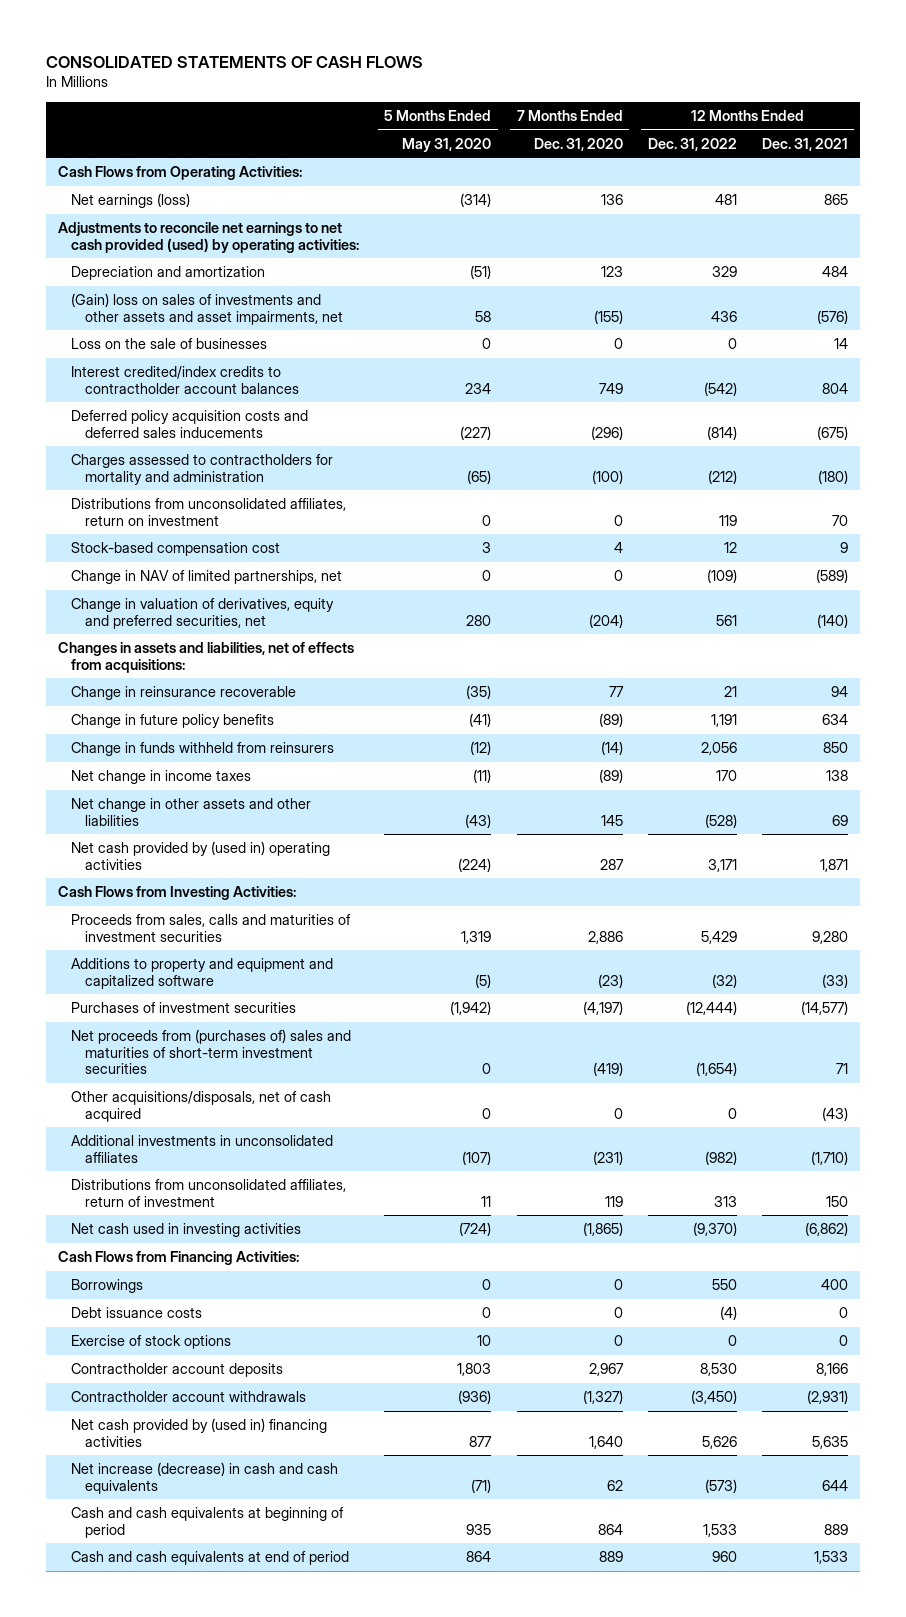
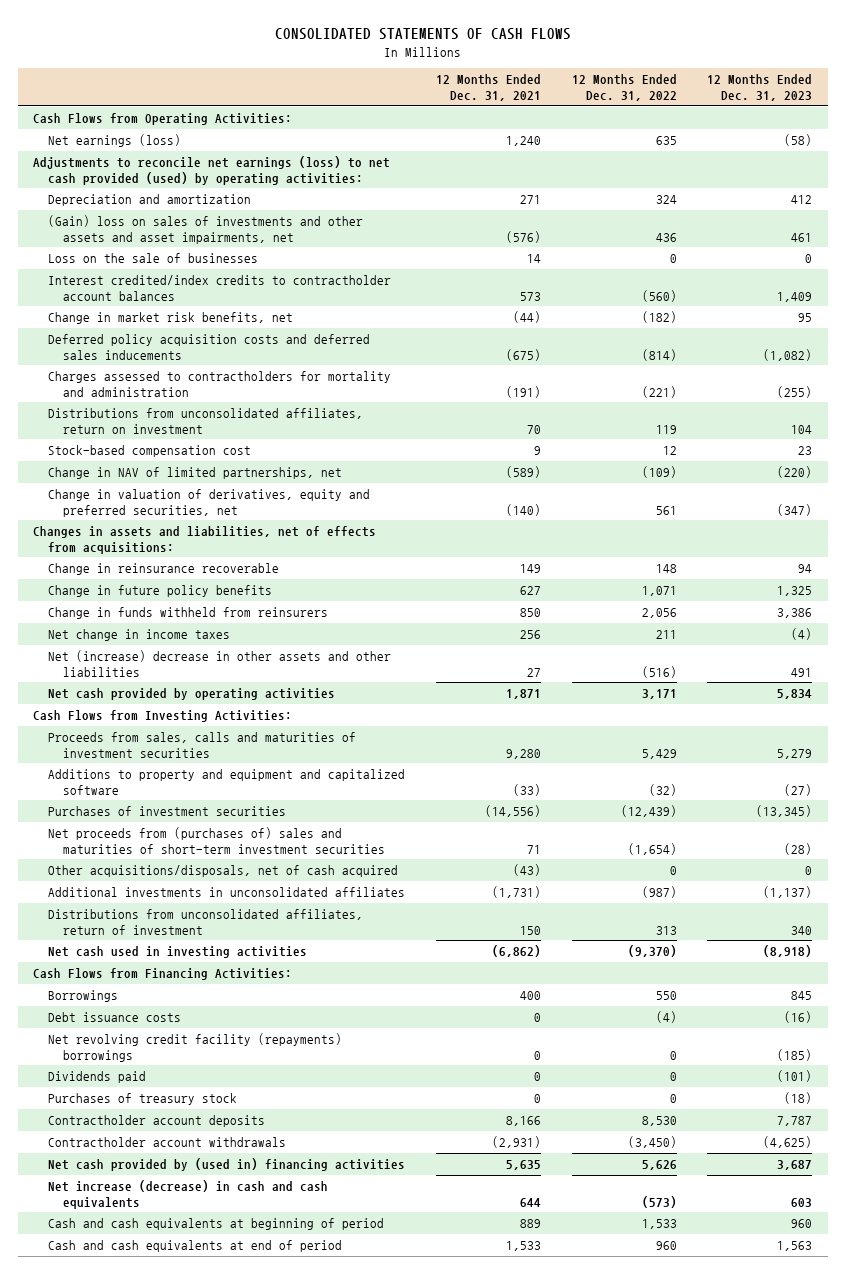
- | 5 Months Ended May 31, 2020 | 7 Months Ended Dec. 31, 2020 | 12 Months Ended Dec. 31, 2022 | 12 Months Ended Dec. 31, 2021
+ | 12 Months Ended Dec. 31, 2021 | 12 Months Ended Dec. 31, 2022 | 12 Months Ended Dec. 31, 2023
- Net earnings (loss) | (314) | 136 | 481 | 865
- Adjustments to reconcile net earnings to net cash provided (used) by operating activities:
- Depreciation and amortization | (51) | 123 | 329 | 484
+ Net earnings (loss) | 1,240 | 635 | (58)
+ Adjustments to reconcile net earnings (loss) to net cash provided (used) by operating activities:
+ Depreciation and amortization | 271 | 324 | 412
- Interest credited/index credits to contractholder account balances | 234 | 749 | (542) | 804
+ Interest credited/index credits to contractholder account balances | 573 | (560) | 1,409
+ Change in market risk benefits, net | (44) | (182) | 95
- Charges assessed to contractholders for mortality and administration | (65) | (100) | (212) | (180)
+ Charges assessed to contractholders for mortality and administration | (191) | (221) | (255)
- Change in reinsurance recoverable | (35) | 77 | 21 | 94
- Change in future policy benefits | (41) | (89) | 1,191 | 634
+ Change in reinsurance recoverable | 149 | 148 | 94
+ Change in future policy benefits | 627 | 1,071 | 1,325
- Net change in income taxes | (11) | (89) | 170 | 138
- Net change in other assets and other liabilities | (43) | 145 | (528) | 69
- Net cash provided by (used in) operating activities | (224) | 287 | 3,171 | 1,871
+ Net change in income taxes | 256 | 211 | (4)
+ Net (increase) decrease in other assets and other liabilities | 27 | (516) | 491
+ Net cash provided by operating activities | 1,871 | 3,171 | 5,834
- Purchases of investment securities | (1,942) | (4,197) | (12,444) | (14,577)
+ Purchases of investment securities | (14,556) | (12,439) | (13,345)
- Additional investments in unconsolidated affiliates | (107) | (231) | (982) | (1,710)
+ Additional investments in unconsolidated affiliates | (1,731) | (987) | (1,137)
- Exercise of stock options | 10 | 0 | 0 | 0
+ Net revolving credit facility (repayments) borrowings | 0 | 0 | (185)
+ Dividends paid | 0 | 0 | (101)
+ Purchases of treasury stock | 0 | 0 | (18)

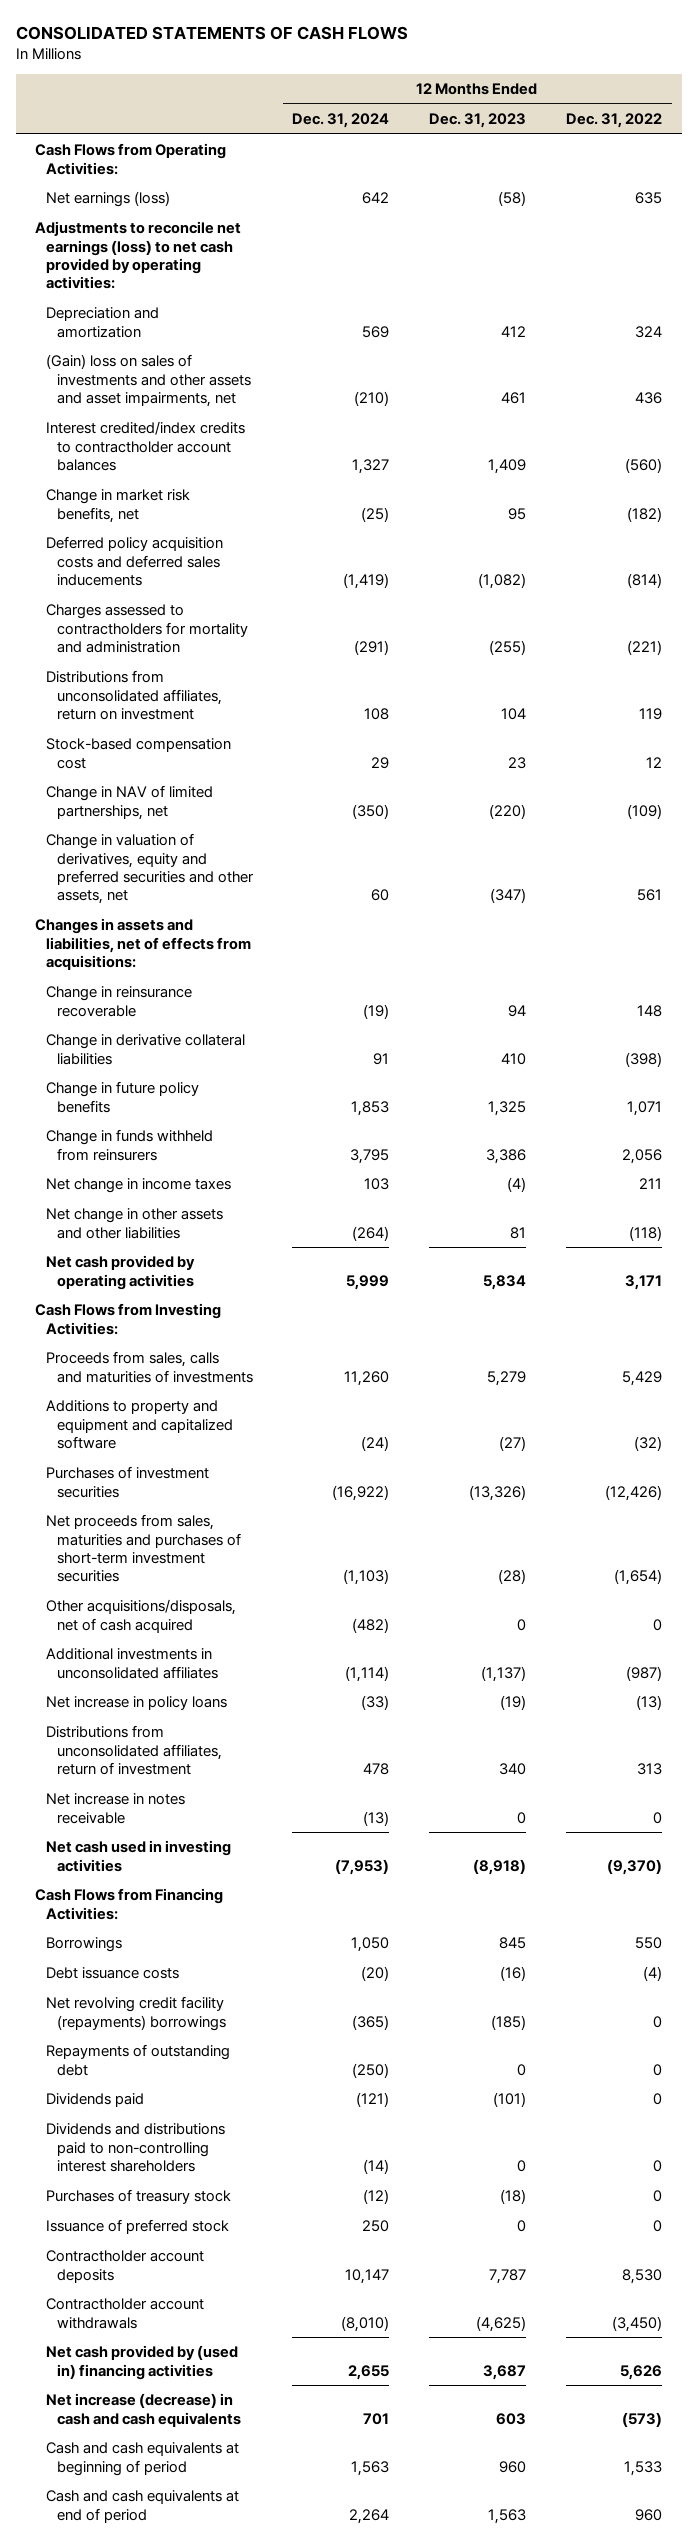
- | 12 Months Ended Dec. 31, 2021 | 12 Months Ended Dec. 31, 2022 | 12 Months Ended Dec. 31, 2023
+ | 12 Months Ended Dec. 31, 2024 | 12 Months Ended Dec. 31, 2023 | 12 Months Ended Dec. 31, 2022
- Adjustments to reconcile net earnings (loss) to net cash provided (used) by operating activities:
+ Adjustments to reconcile net earnings (loss) to net cash provided by operating activities:
- Loss on the sale of businesses | 14 | 0 | 0
- Change in valuation of derivatives, equity and preferred securities, net | (140) | 561 | (347)
+ Change in valuation of derivatives, equity and preferred securities and other assets, net | 60 | (347) | 561
+ Change in derivative collateral liabilities | 91 | 410 | (398)
- Net (increase) decrease in other assets and other liabilities | 27 | (516) | 491
+ Net change in other assets and other liabilities | (264) | 81 | (118)
- Proceeds from sales, calls and maturities of investment securities | 9,280 | 5,429 | 5,279
+ Proceeds from sales, calls and maturities of investments | 11,260 | 5,279 | 5,429
- Purchases of investment securities | (14,556) | (12,439) | (13,345)
- Net proceeds from (purchases of) sales and maturities of short-term investment securities | 71 | (1,654) | (28)
+ Purchases of investment securities | (16,922) | (13,326) | (12,426)
+ Net proceeds from sales, maturities and purchases of short-term investment securities | (1,103) | (28) | (1,654)
+ Net increase in policy loans | (33) | (19) | (13)
+ Net increase in notes receivable | (13) | 0 | 0
+ Repayments of outstanding debt | (250) | 0 | 0
+ Dividends and distributions paid to non-controlling interest shareholders | (14) | 0 | 0
+ Issuance of preferred stock | 250 | 0 | 0

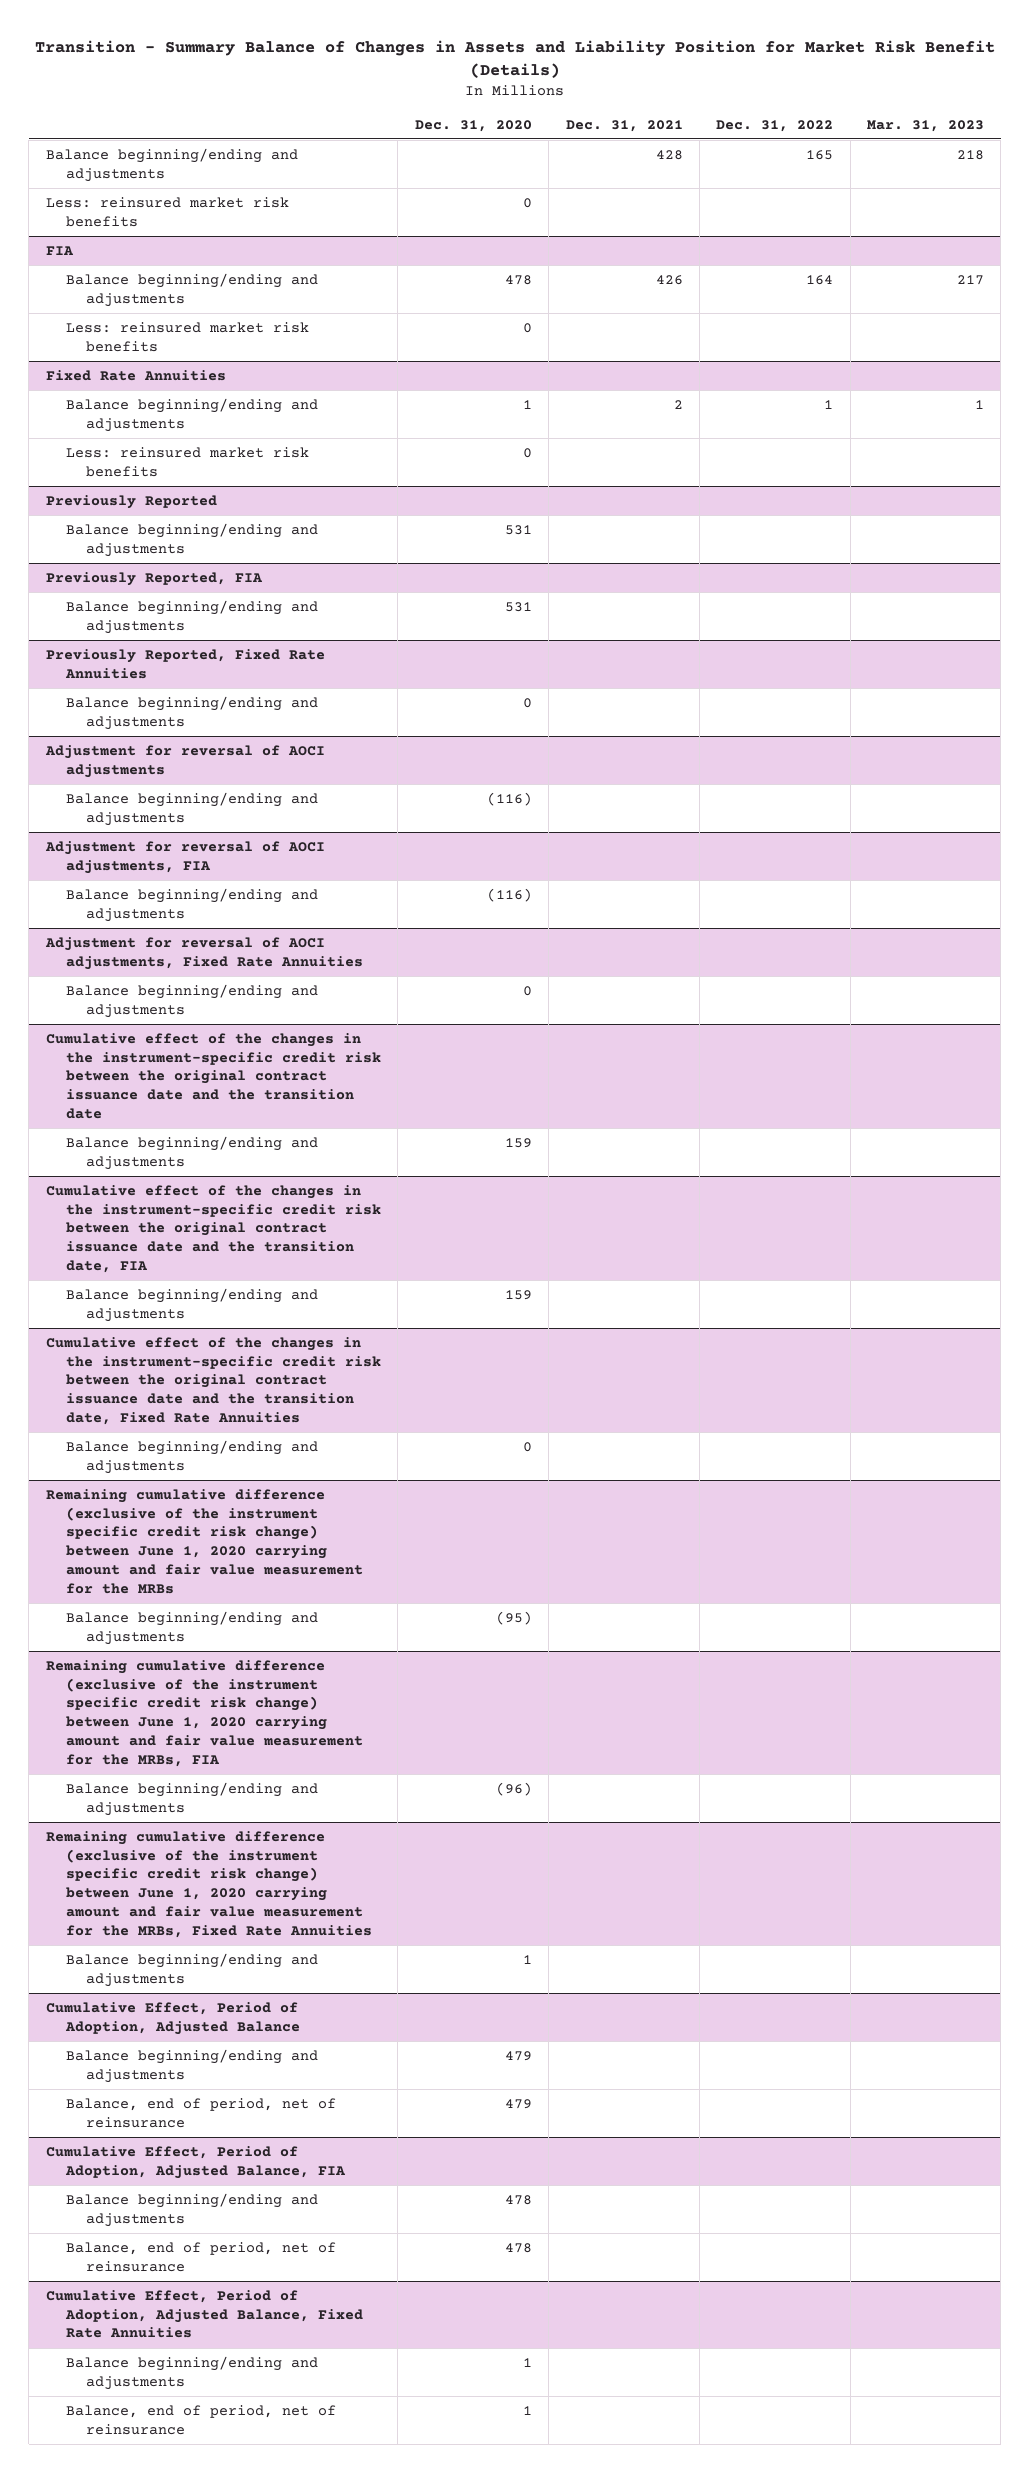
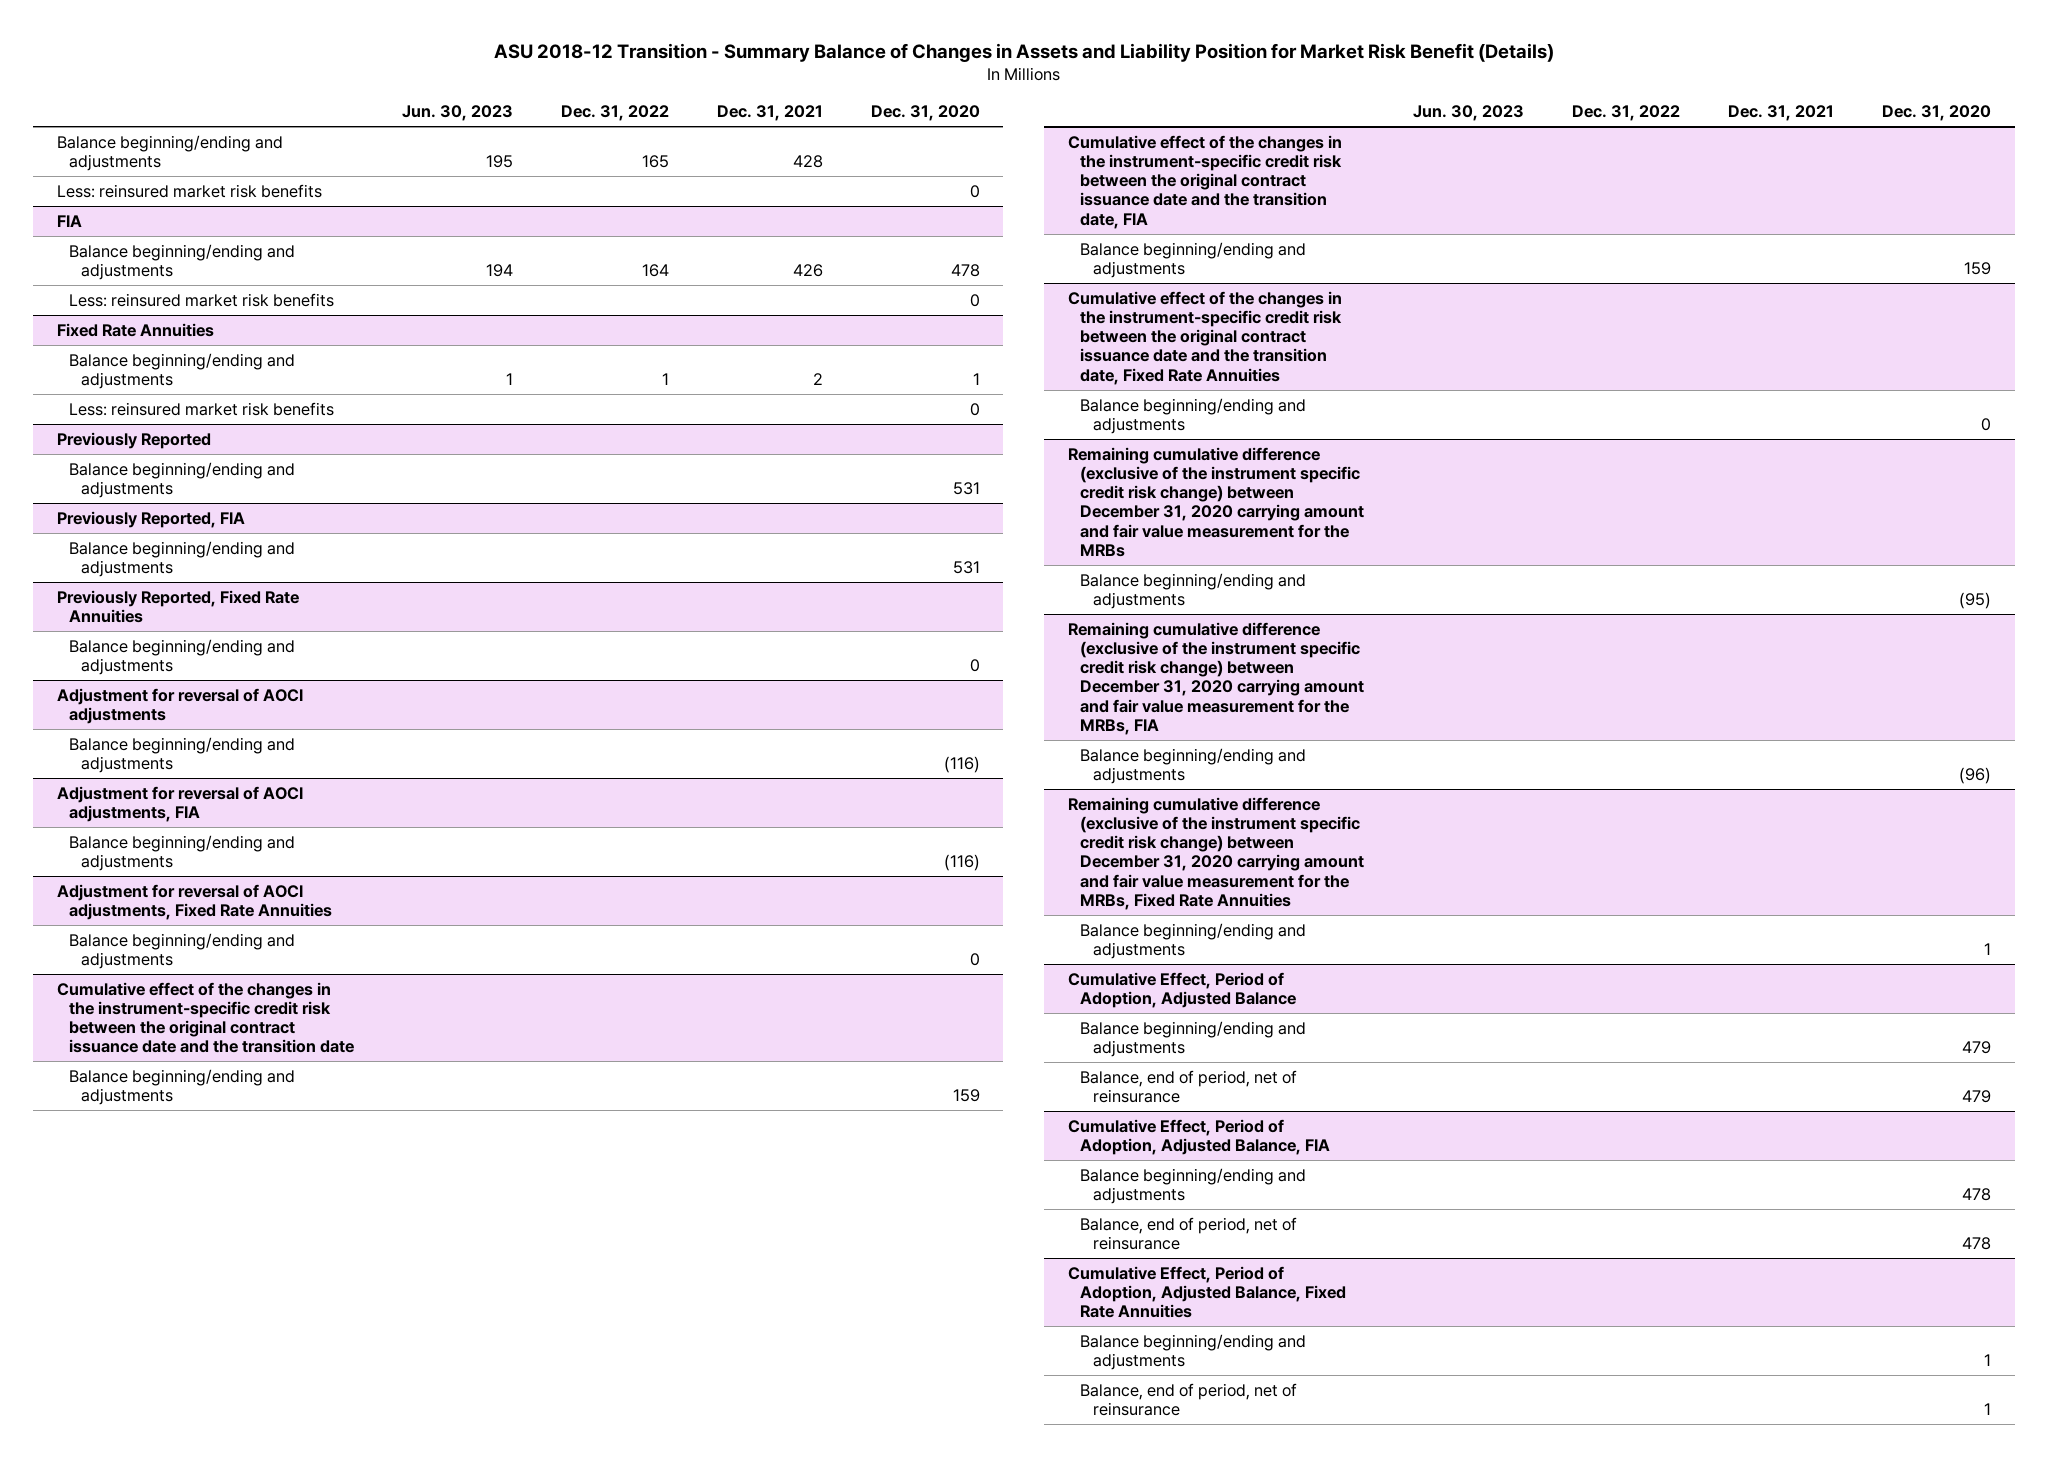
- Transition - Summary Balance of Changes in Assets and Liability Position for Market Risk Benefit (Details)
+ ASU 2018-12 Transition - Summary Balance of Changes in Assets and Liability Position for Market Risk Benefit (Details)
- | Dec. 31, 2020 | Dec. 31, 2021 | Dec. 31, 2022 | Mar. 31, 2023
+ | Jun. 30, 2023 | Dec. 31, 2022 | Dec. 31, 2021 | Dec. 31, 2020
- Remaining cumulative difference (exclusive of the instrument specific credit risk change) between June 1, 2020 carrying amount and fair value measurement for the MRBs
+ Remaining cumulative difference (exclusive of the instrument specific credit risk change) between December 31, 2020 carrying amount and fair value measurement for the MRBs
- Remaining cumulative difference (exclusive of the instrument specific credit risk change) between June 1, 2020 carrying amount and fair value measurement for the MRBs, FIA
+ Remaining cumulative difference (exclusive of the instrument specific credit risk change) between December 31, 2020 carrying amount and fair value measurement for the MRBs, FIA
- Remaining cumulative difference (exclusive of the instrument specific credit risk change) between June 1, 2020 carrying amount and fair value measurement for the MRBs, Fixed Rate Annuities
+ Remaining cumulative difference (exclusive of the instrument specific credit risk change) between December 31, 2020 carrying amount and fair value measurement for the MRBs, Fixed Rate Annuities

